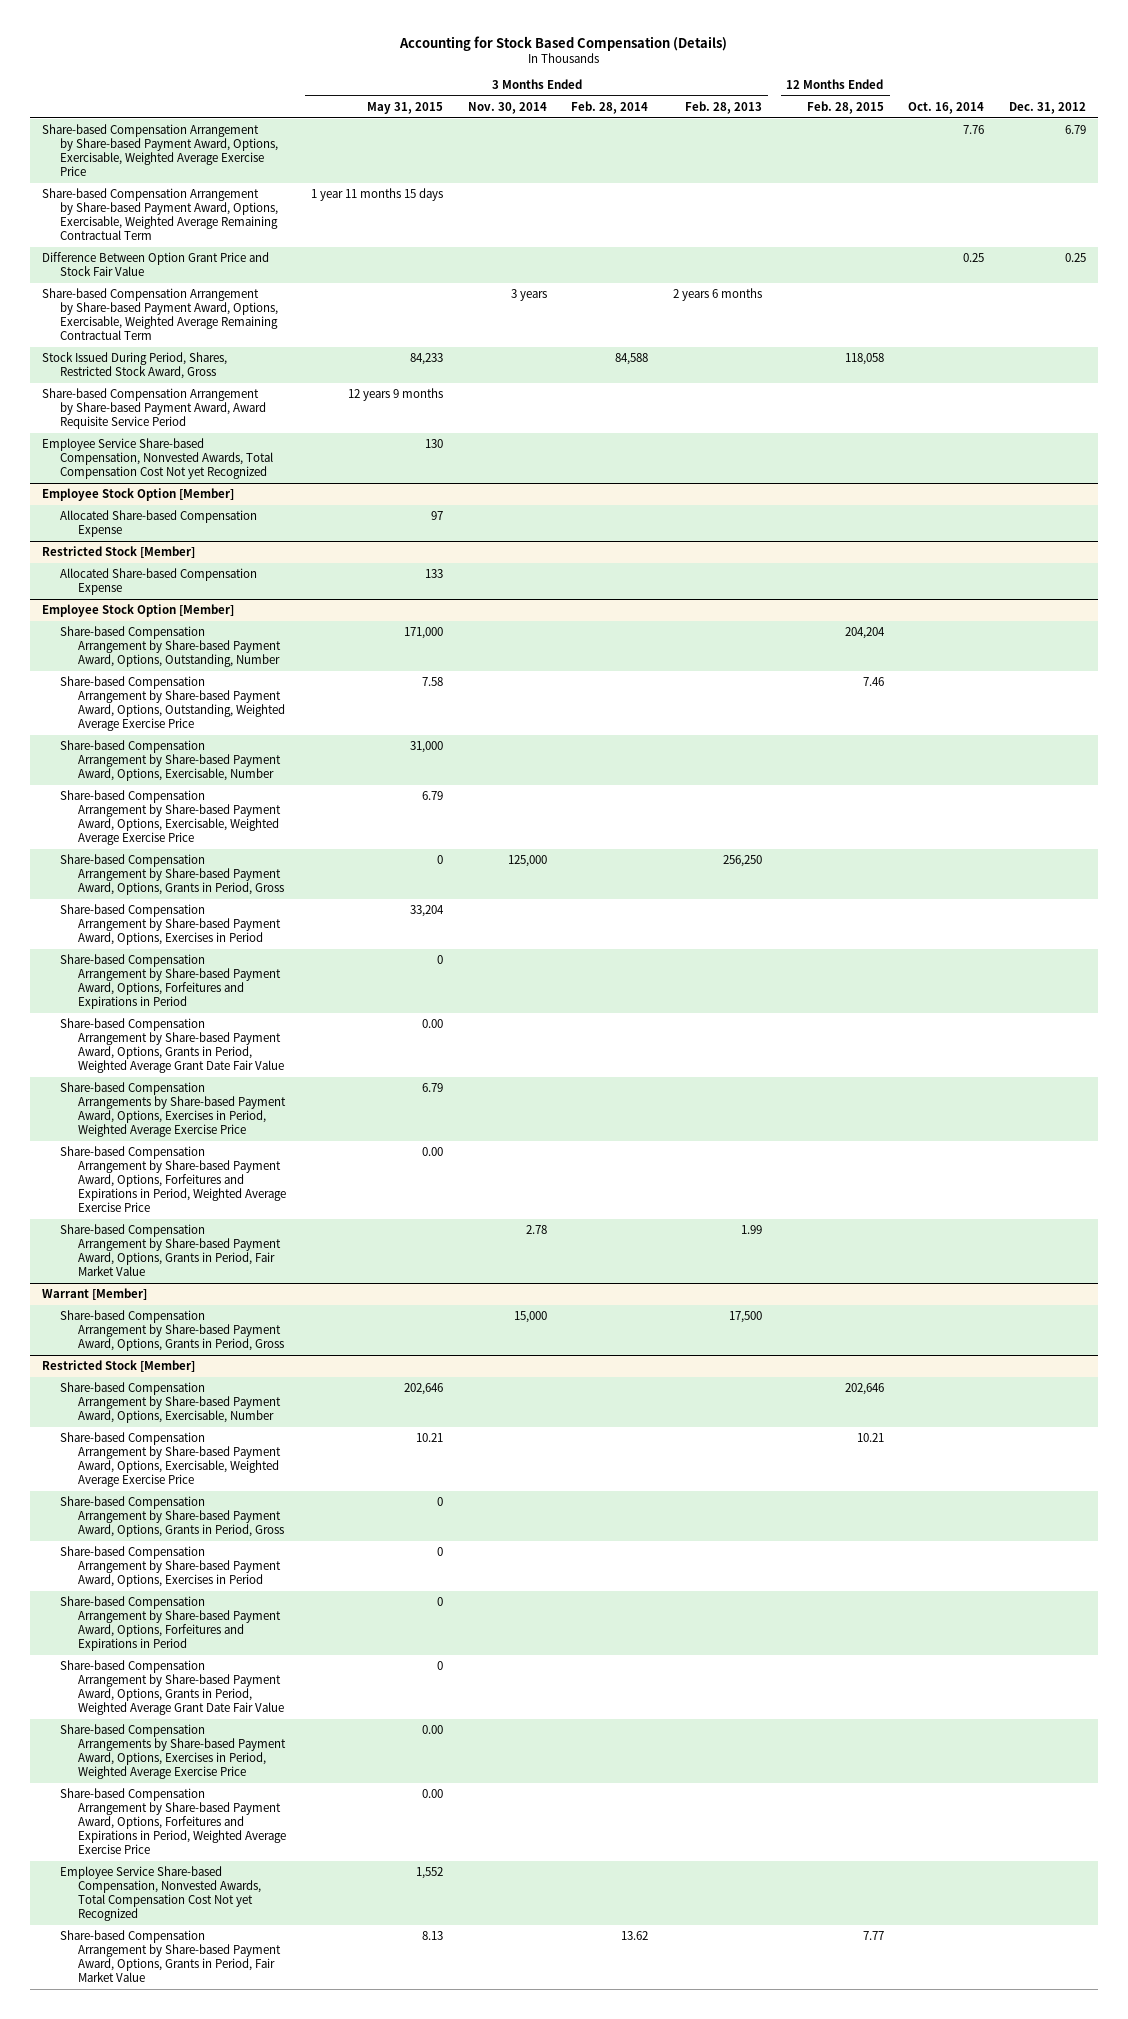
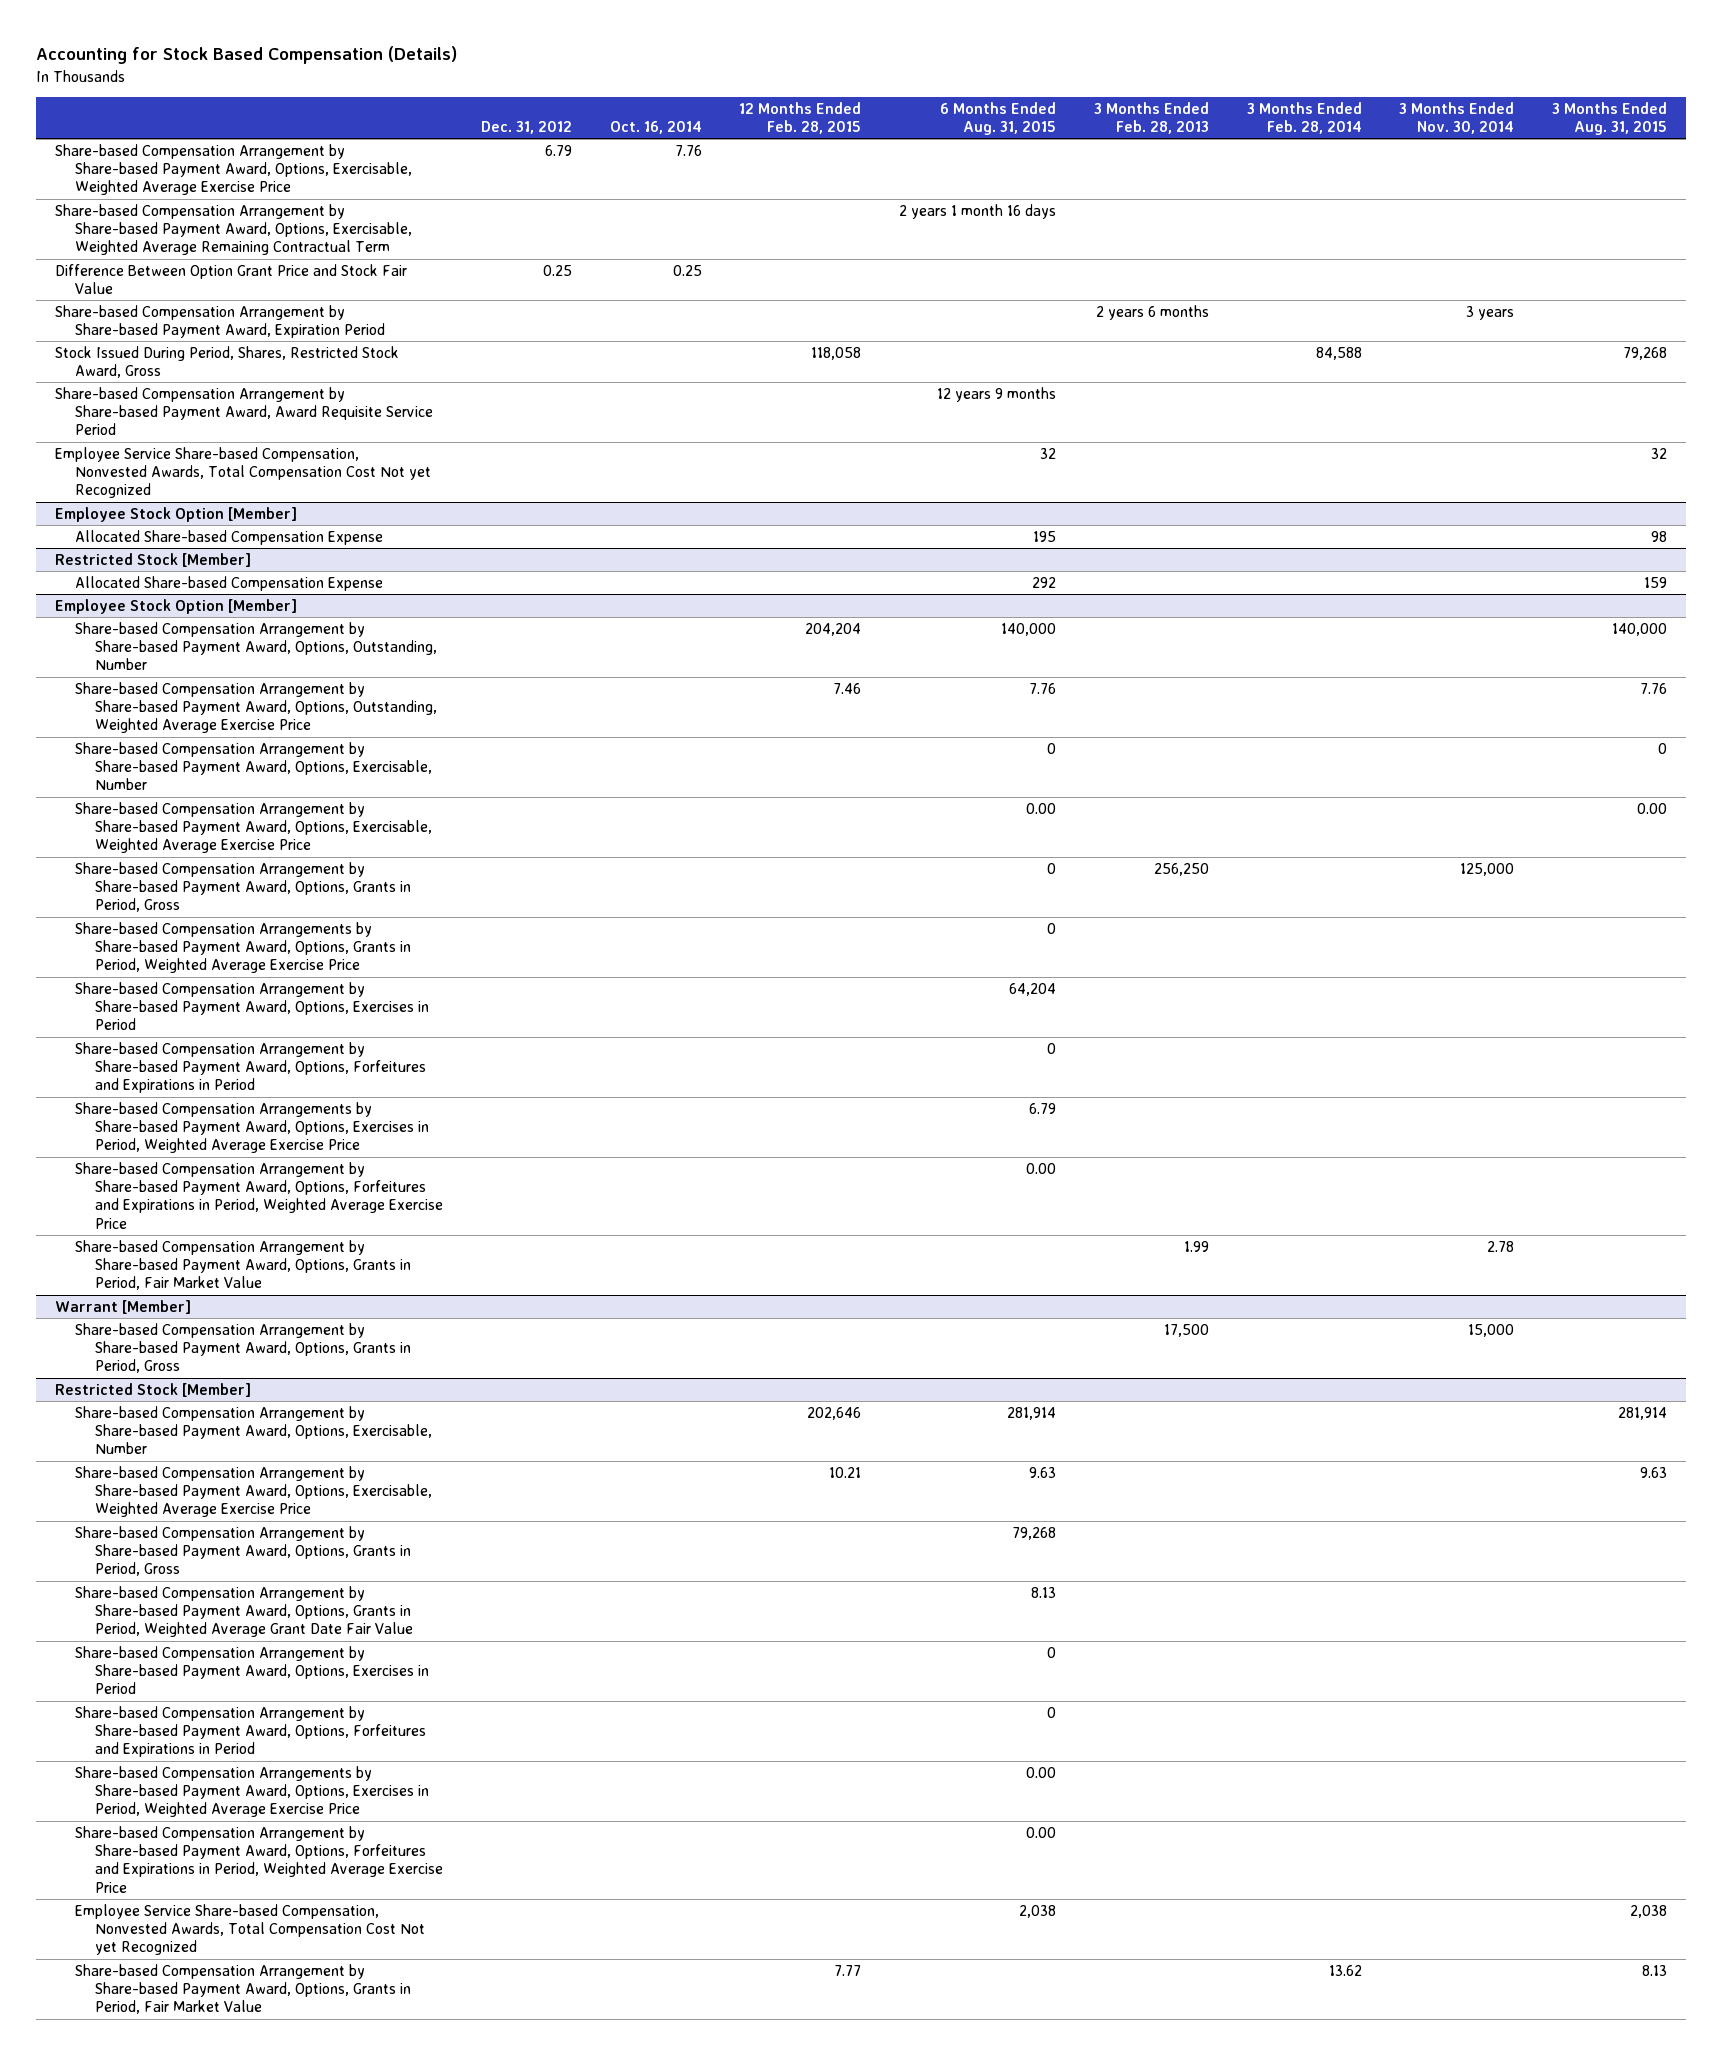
- | 3 Months Ended May 31, 2015 | 3 Months Ended Nov. 30, 2014 | 3 Months Ended Feb. 28, 2014 | 3 Months Ended Feb. 28, 2013 | 12 Months Ended Feb. 28, 2015 | Oct. 16, 2014 | Dec. 31, 2012
+ | Dec. 31, 2012 | Oct. 16, 2014 | 12 Months Ended Feb. 28, 2015 | 6 Months Ended Aug. 31, 2015 | 3 Months Ended Feb. 28, 2013 | 3 Months Ended Feb. 28, 2014 | 3 Months Ended Nov. 30, 2014 | 3 Months Ended Aug. 31, 2015
- Share-based Compensation Arrangement by Share-based Payment Award, Options, Exercisable, Weighted Average Remaining Contractual Term | | 3 years | | 2 years 6 months | | |
+ Share-based Compensation Arrangement by Share-based Payment Award, Expiration Period | | | | | 2 years 6 months | | 3 years |
@ Employee Stock Option [Member]
+ Share-based Compensation Arrangements by Share-based Payment Award, Options, Grants in Period, Weighted Average Exercise Price | | | | 0 | | | |
- Share-based Compensation Arrangement by Share-based Payment Award, Options, Grants in Period, Weighted Average Grant Date Fair Value | 0.00 | | | | | |
@ Restricted Stock [Member]
moved up: Share-based Compensation Arrangement by Share-based Payment Award, Options, Grants in Period, Weighted Average Grant Date Fair Value | | | | 8.13 | | | |

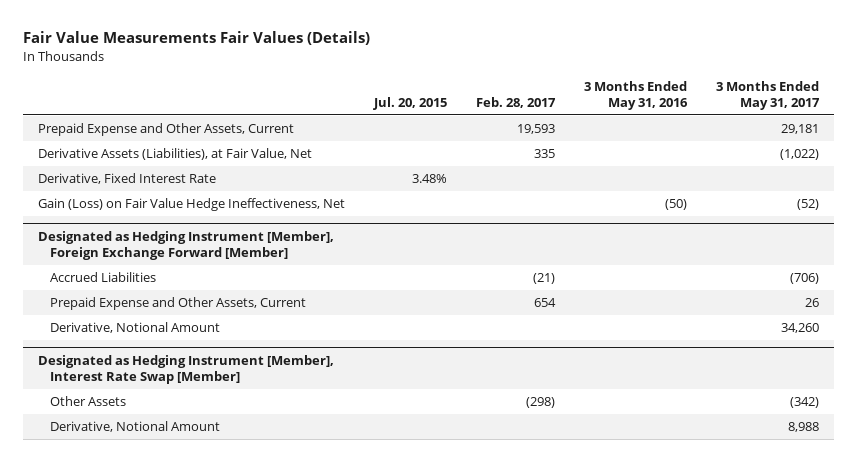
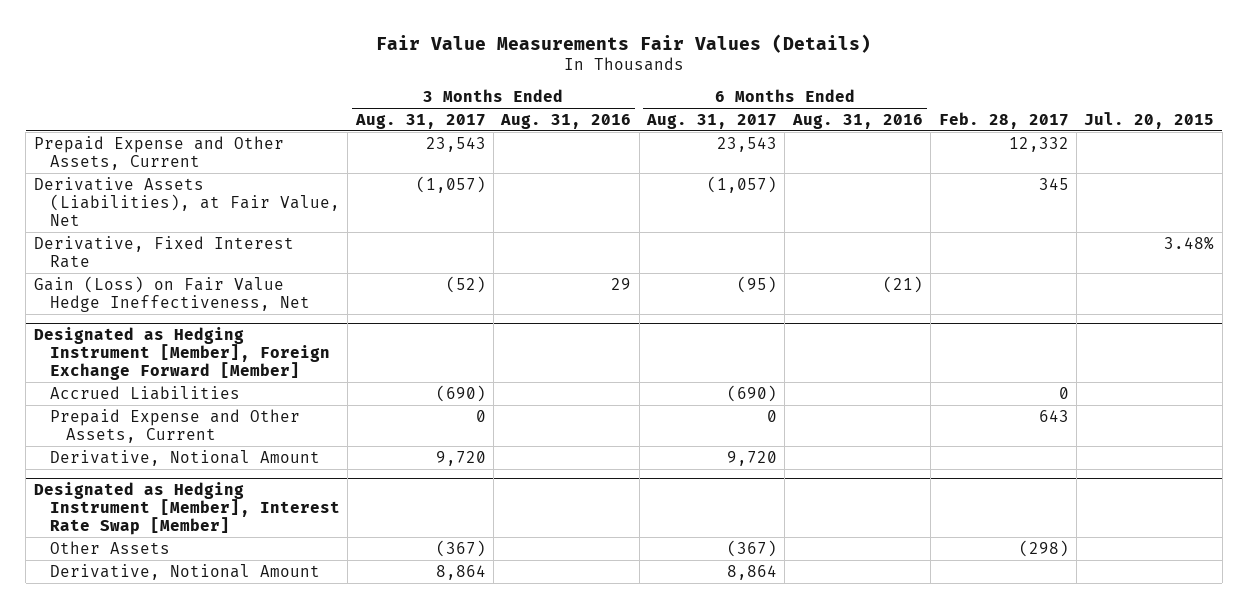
- | Jul. 20, 2015 | Feb. 28, 2017 | 3 Months Ended May 31, 2016 | 3 Months Ended May 31, 2017
+ | 3 Months Ended Aug. 31, 2017 | 3 Months Ended Aug. 31, 2016 | 6 Months Ended Aug. 31, 2017 | 6 Months Ended Aug. 31, 2016 | Feb. 28, 2017 | Jul. 20, 2015
- Prepaid Expense and Other Assets, Current | | 19,593 | | 29,181
- Derivative Assets (Liabilities), at Fair Value, Net | | 335 | | (1,022)
+ Prepaid Expense and Other Assets, Current | 23,543 | | 23,543 | | 12,332 |
+ Derivative Assets (Liabilities), at Fair Value, Net | (1,057) | | (1,057) | | 345 |
@ Designated as Hedging Instrument [Member], Foreign Exchange Forward [Member]
- Accrued Liabilities | | (21) | | (706)
- Prepaid Expense and Other Assets, Current | | 654 | | 26
+ Accrued Liabilities | (690) | | (690) | | 0 |
+ Prepaid Expense and Other Assets, Current | 0 | | 0 | | 643 |

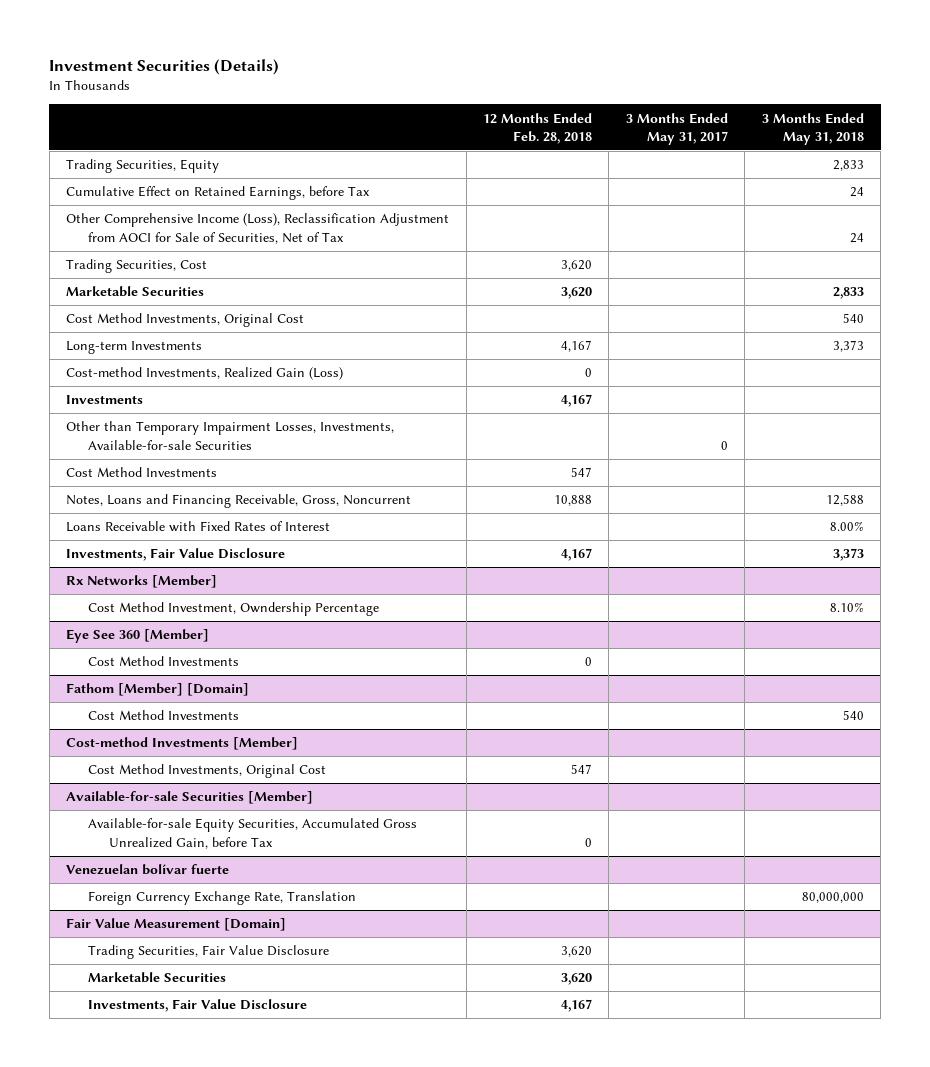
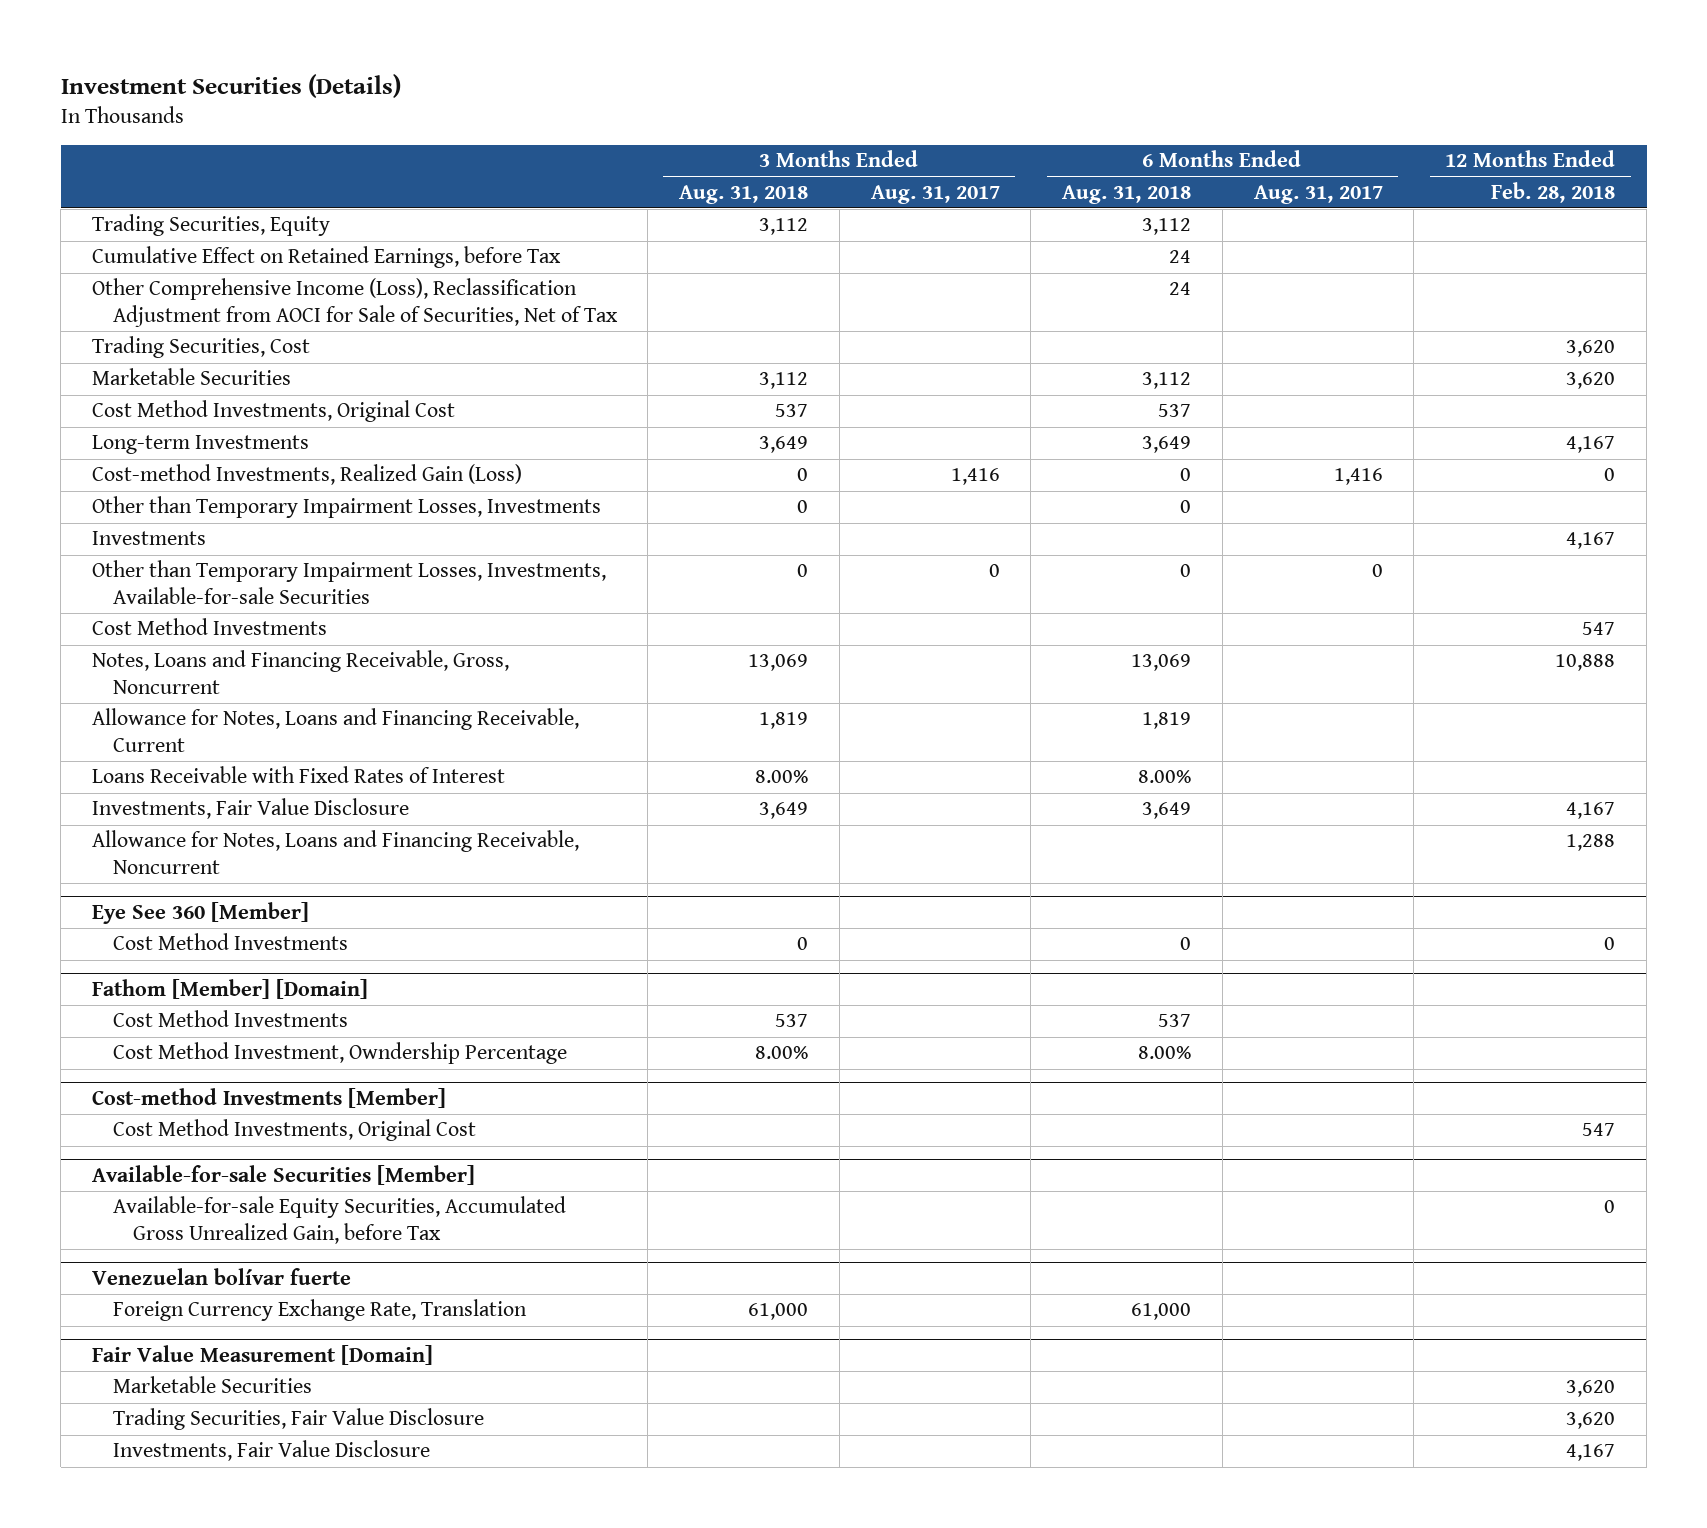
- | 12 Months Ended Feb. 28, 2018 | 3 Months Ended May 31, 2017 | 3 Months Ended May 31, 2018
+ | 3 Months Ended Aug. 31, 2018 | 3 Months Ended Aug. 31, 2017 | 6 Months Ended Aug. 31, 2018 | 6 Months Ended Aug. 31, 2017 | 12 Months Ended Feb. 28, 2018
+ Other than Temporary Impairment Losses, Investments | 0 | | 0 | |
+ Allowance for Notes, Loans and Financing Receivable, Current | 1,819 | | 1,819 | |
- Rx Networks [Member]
- Cost Method Investment, Owndership Percentage | | | 8.10%
+ Allowance for Notes, Loans and Financing Receivable, Noncurrent | | | | | 1,288
@ Fathom [Member] [Domain]
+ Cost Method Investment, Owndership Percentage | 8.00% | | 8.00% | |
@ Fair Value Measurement [Domain]
moved down: Trading Securities, Fair Value Disclosure | | | | | 3,620

